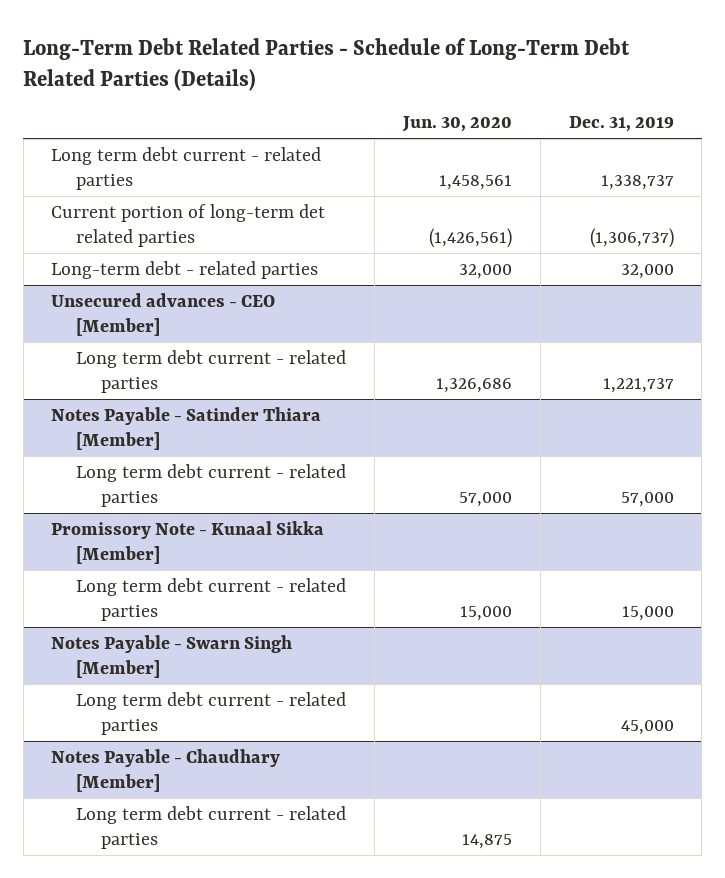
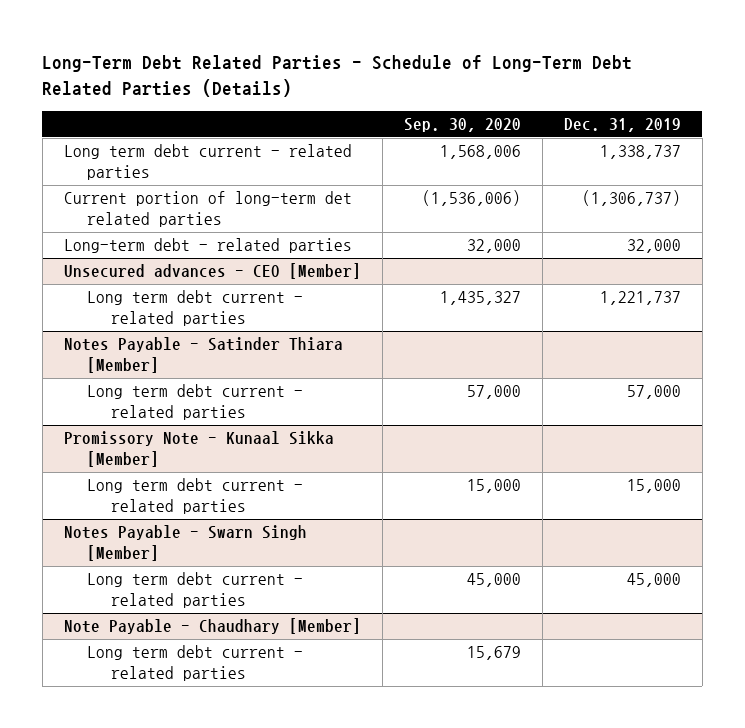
- | Jun. 30, 2020 | Dec. 31, 2019
+ | Sep. 30, 2020 | Dec. 31, 2019
- Notes Payable - Chaudhary [Member]
+ Note Payable - Chaudhary [Member]

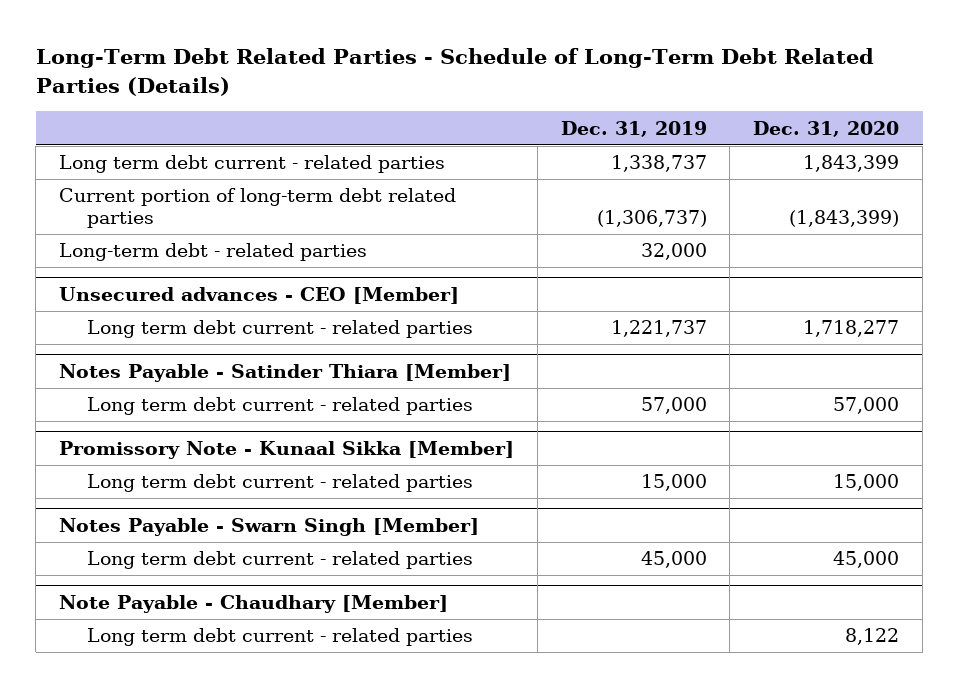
- | Sep. 30, 2020 | Dec. 31, 2019
+ | Dec. 31, 2019 | Dec. 31, 2020
- Current portion of long-term det related parties | (1,536,006) | (1,306,737)
+ Current portion of long-term debt related parties | (1,306,737) | (1,843,399)

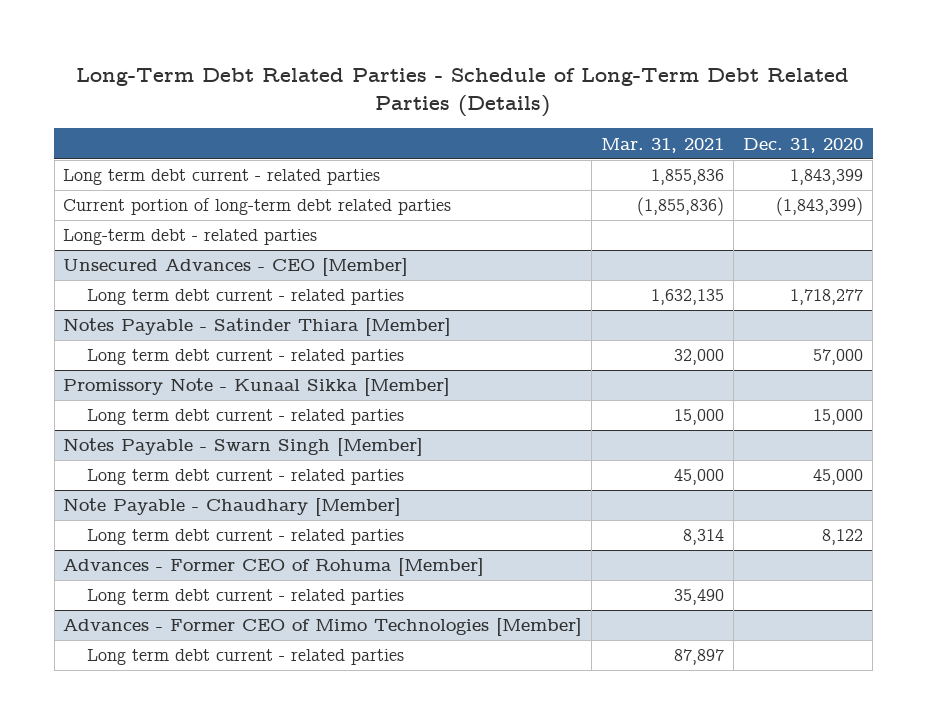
- | Dec. 31, 2019 | Dec. 31, 2020
+ | Mar. 31, 2021 | Dec. 31, 2020
- Unsecured advances - CEO [Member]
+ Unsecured Advances - CEO [Member]
+ Advances - Former CEO of Rohuma [Member]
+ Long term debt current - related parties | 35,490 |
+ Advances - Former CEO of Mimo Technologies [Member]
+ Long term debt current - related parties | 87,897 |

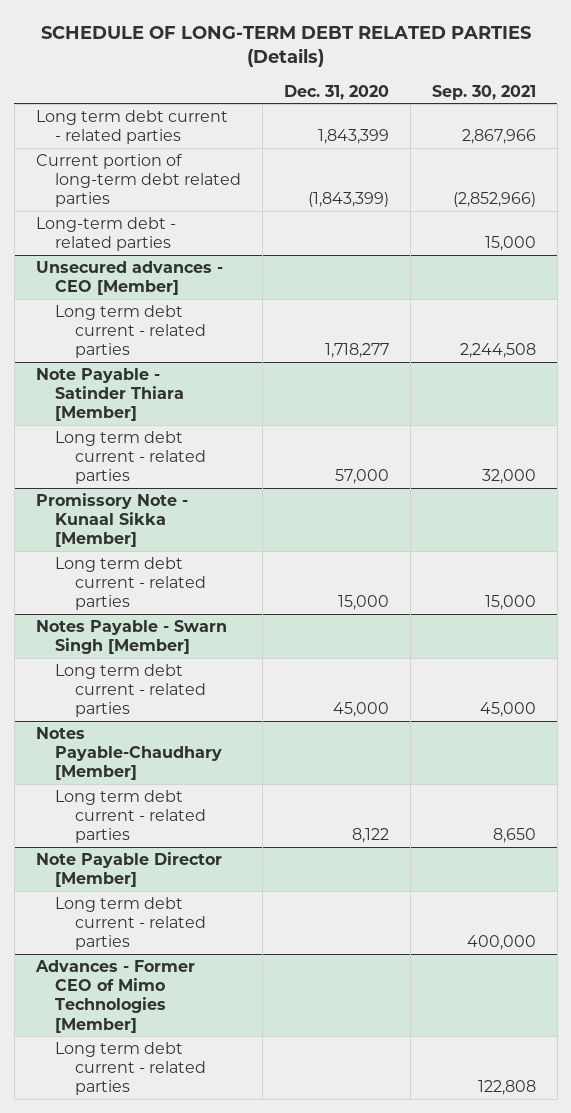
- Long-Term Debt Related Parties - Schedule of Long-Term Debt Related Parties (Details)
+ SCHEDULE OF LONG-TERM DEBT RELATED PARTIES (Details)
- | Mar. 31, 2021 | Dec. 31, 2020
+ | Dec. 31, 2020 | Sep. 30, 2021
- Unsecured Advances - CEO [Member]
+ Unsecured advances - CEO [Member]
- Notes Payable - Satinder Thiara [Member]
+ Note Payable - Satinder Thiara [Member]
- Note Payable - Chaudhary [Member]
+ Notes Payable-Chaudhary [Member]
- Advances - Former CEO of Rohuma [Member]
+ Note Payable Director [Member]

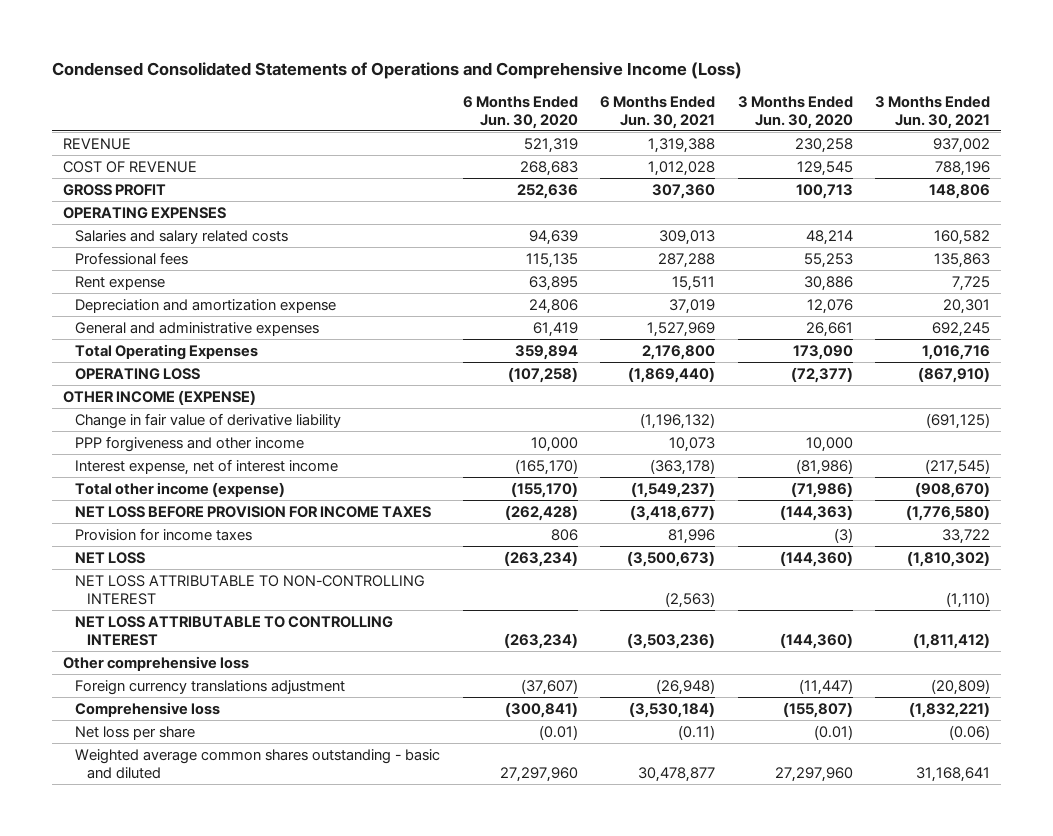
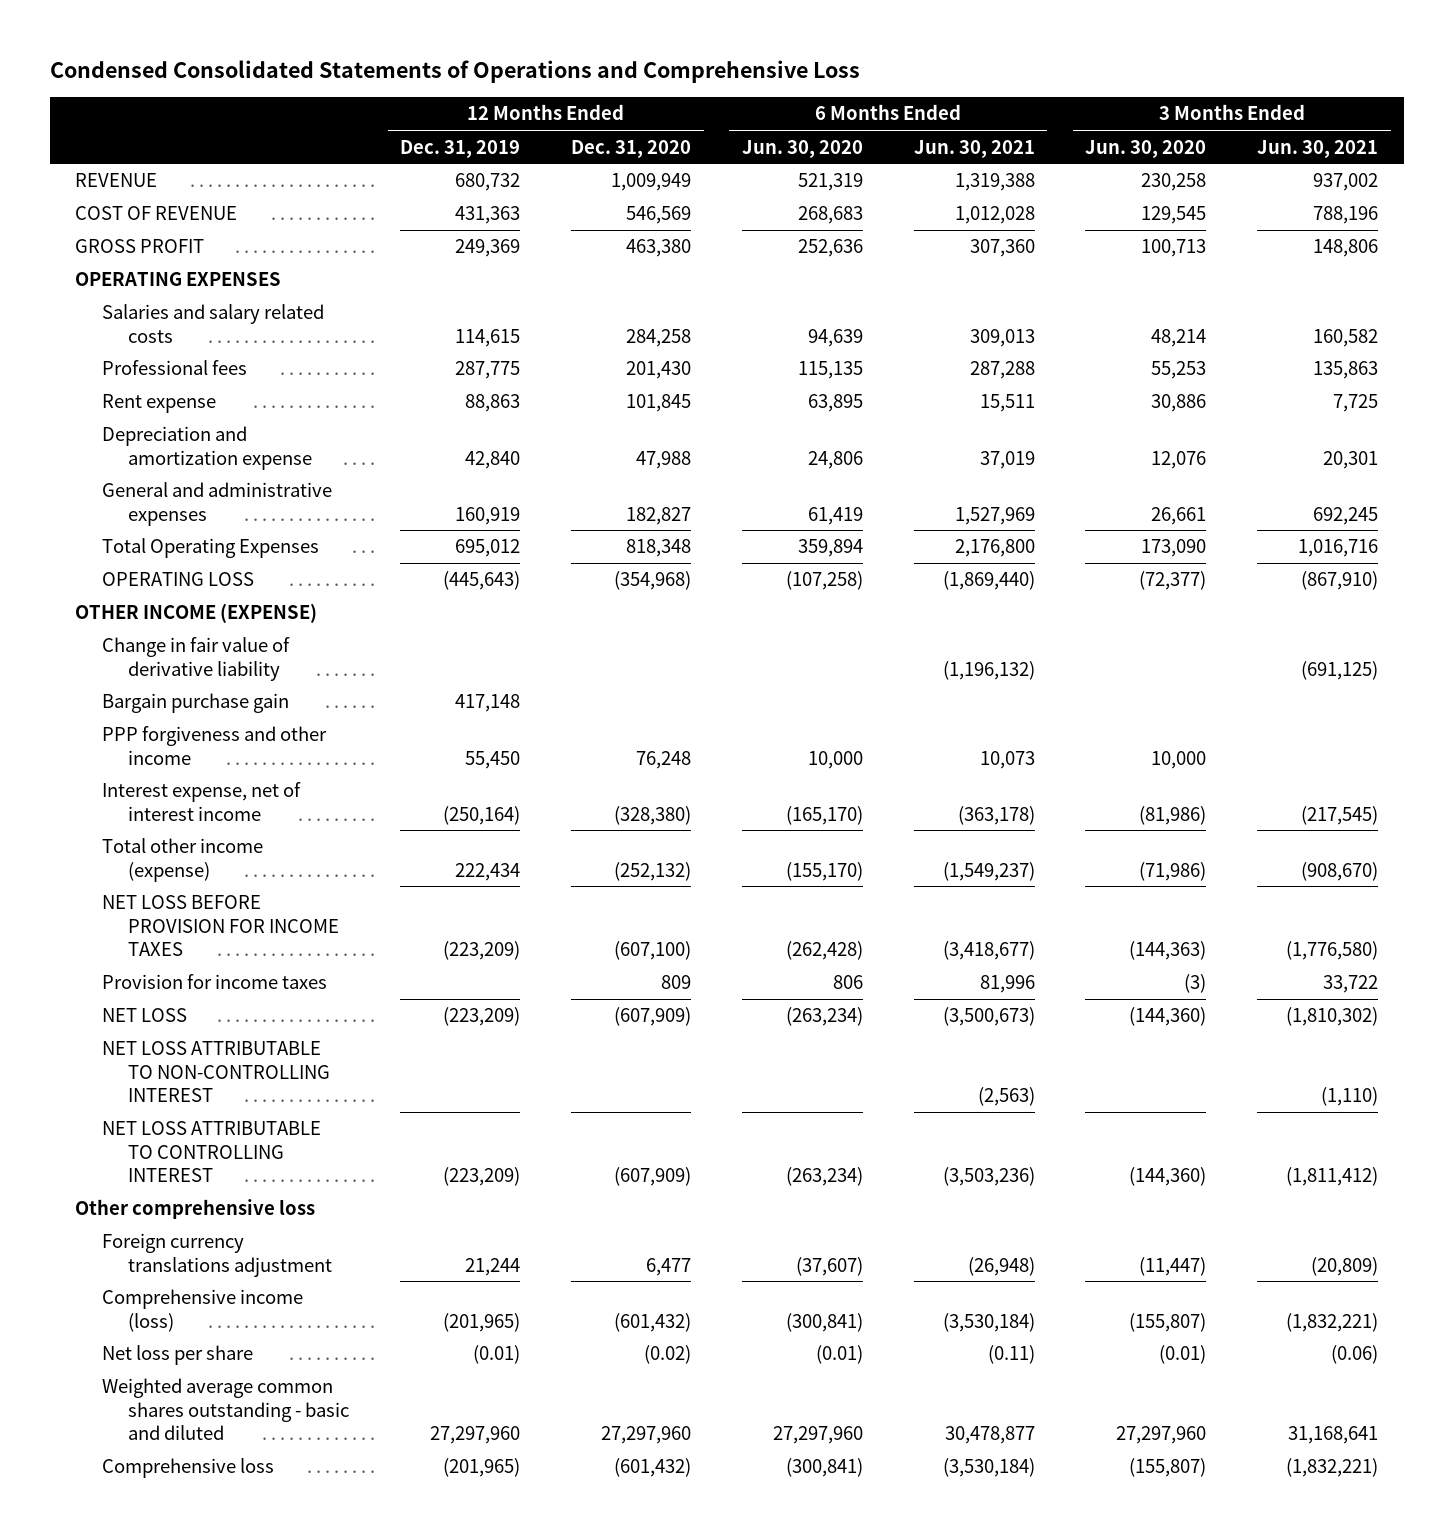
- Condensed Consolidated Statements of Operations and Comprehensive Income (Loss)
+ Condensed Consolidated Statements of Operations and Comprehensive Loss
- | 6 Months Ended Jun. 30, 2020 | 6 Months Ended Jun. 30, 2021 | 3 Months Ended Jun. 30, 2020 | 3 Months Ended Jun. 30, 2021
+ | 12 Months Ended Dec. 31, 2019 | 12 Months Ended Dec. 31, 2020 | 6 Months Ended Jun. 30, 2020 | 6 Months Ended Jun. 30, 2021 | 3 Months Ended Jun. 30, 2020 | 3 Months Ended Jun. 30, 2021
+ Bargain purchase gain | 417,148 | | | | |
+ Comprehensive income (loss) | (201,965) | (601,432) | (300,841) | (3,530,184) | (155,807) | (1,832,221)
moved down: Comprehensive loss | (201,965) | (601,432) | (300,841) | (3,530,184) | (155,807) | (1,832,221)

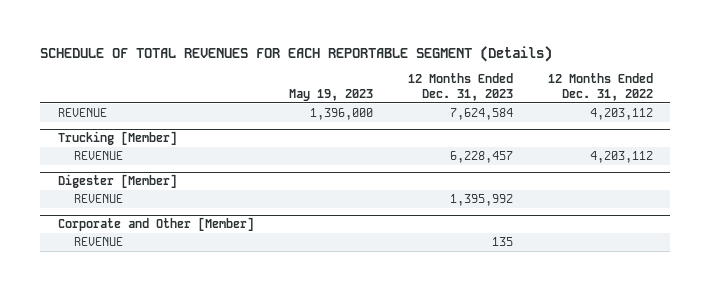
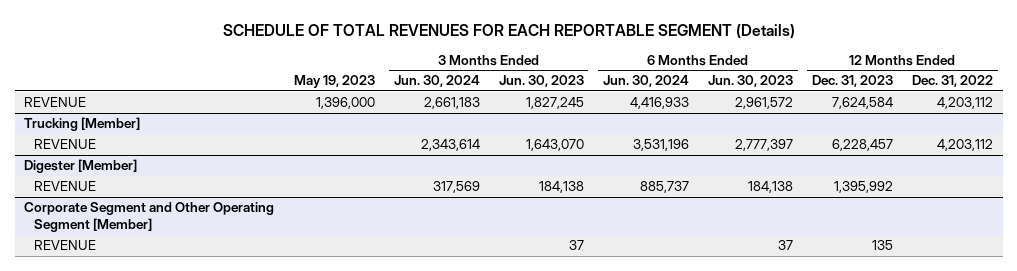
- | May 19, 2023 | 12 Months Ended Dec. 31, 2023 | 12 Months Ended Dec. 31, 2022
+ | May 19, 2023 | 3 Months Ended Jun. 30, 2024 | 3 Months Ended Jun. 30, 2023 | 6 Months Ended Jun. 30, 2024 | 6 Months Ended Jun. 30, 2023 | 12 Months Ended Dec. 31, 2023 | 12 Months Ended Dec. 31, 2022
- Corporate and Other [Member]
+ Corporate Segment and Other Operating Segment [Member]

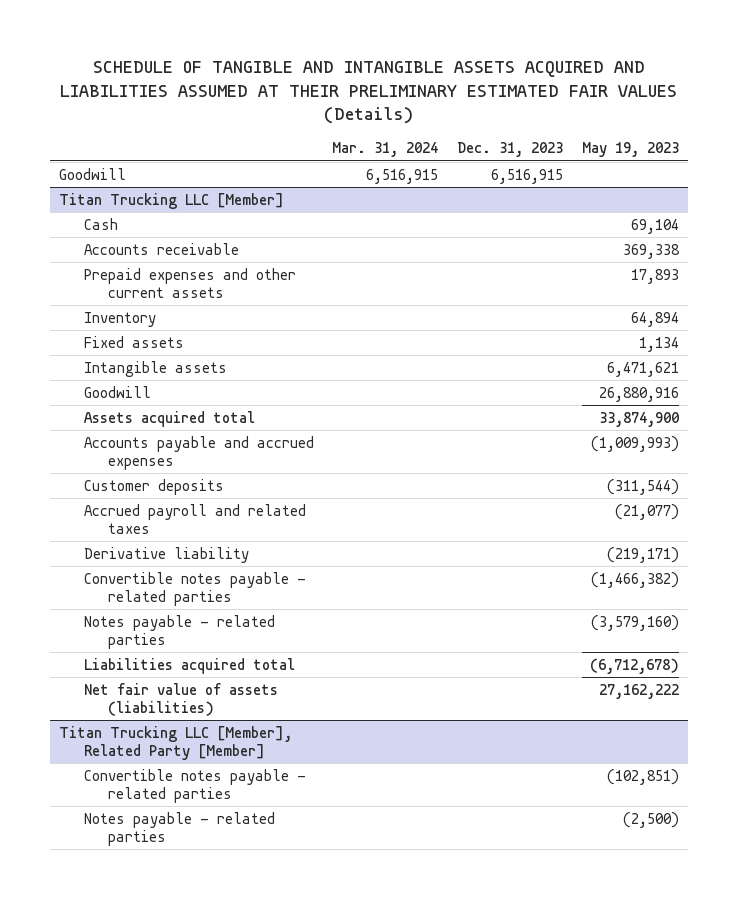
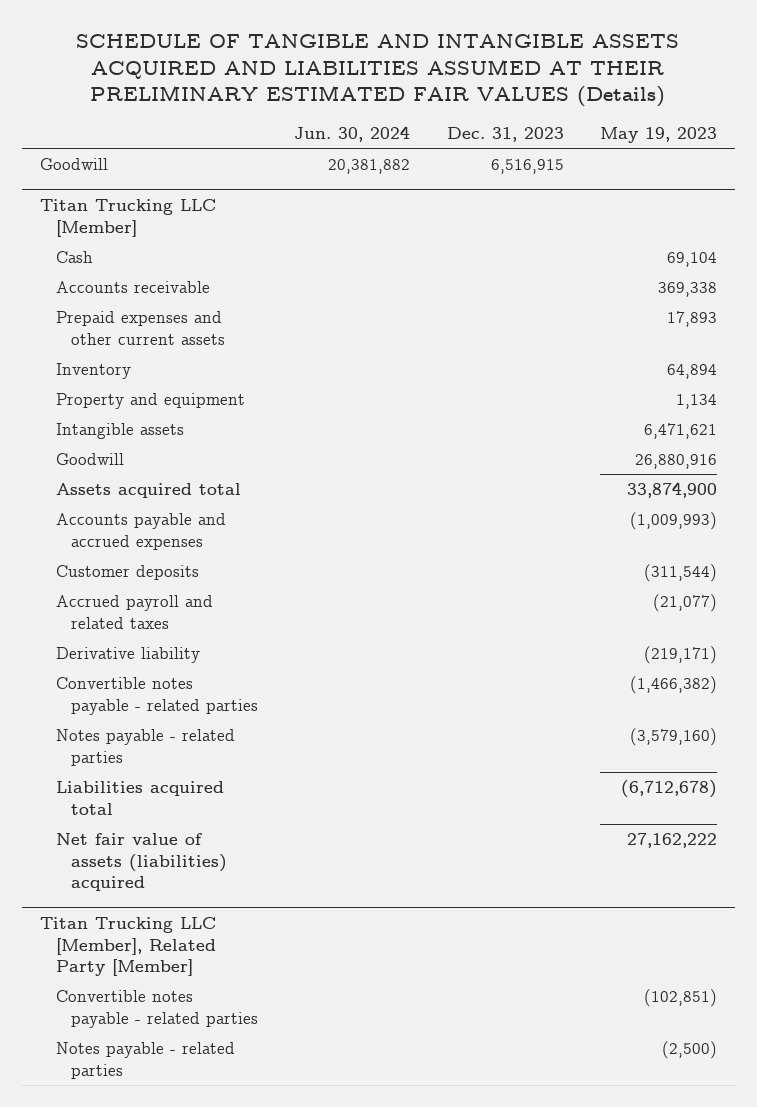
- | Mar. 31, 2024 | Dec. 31, 2023 | May 19, 2023
+ | Jun. 30, 2024 | Dec. 31, 2023 | May 19, 2023
@ Titan Trucking LLC [Member]
- Fixed assets | | | 1,134
+ Property and equipment | | | 1,134
- Net fair value of assets (liabilities) | | | 27,162,222
+ Net fair value of assets (liabilities) acquired | | | 27,162,222

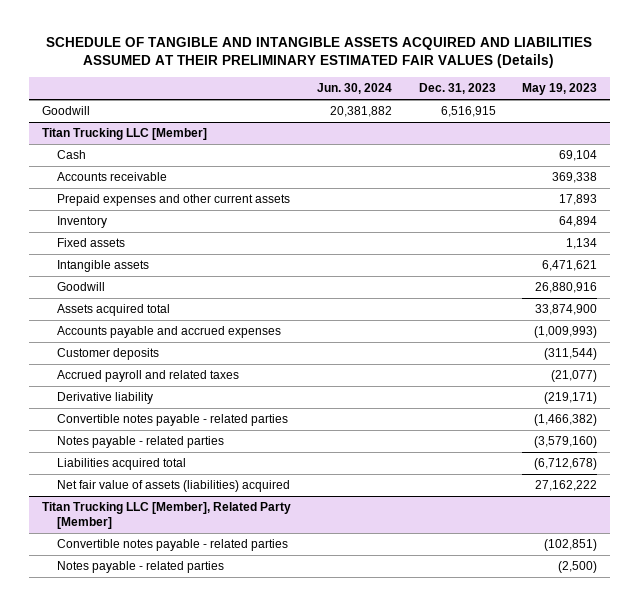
@ Titan Trucking LLC [Member]
- Property and equipment | | | 1,134
+ Fixed assets | | | 1,134

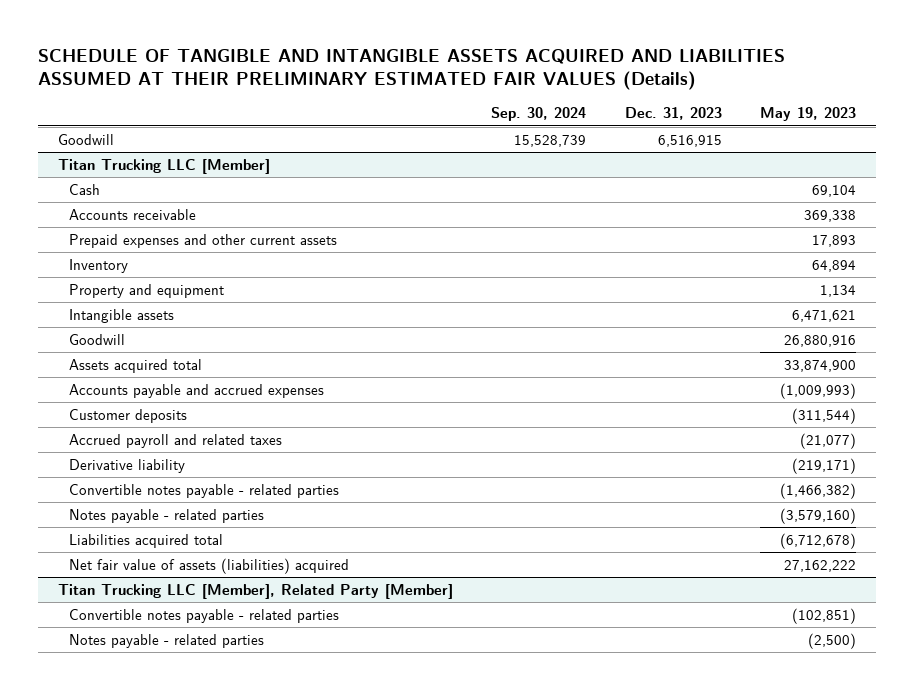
- | Jun. 30, 2024 | Dec. 31, 2023 | May 19, 2023
+ | Sep. 30, 2024 | Dec. 31, 2023 | May 19, 2023
@ Titan Trucking LLC [Member]
- Fixed assets | | | 1,134
+ Property and equipment | | | 1,134

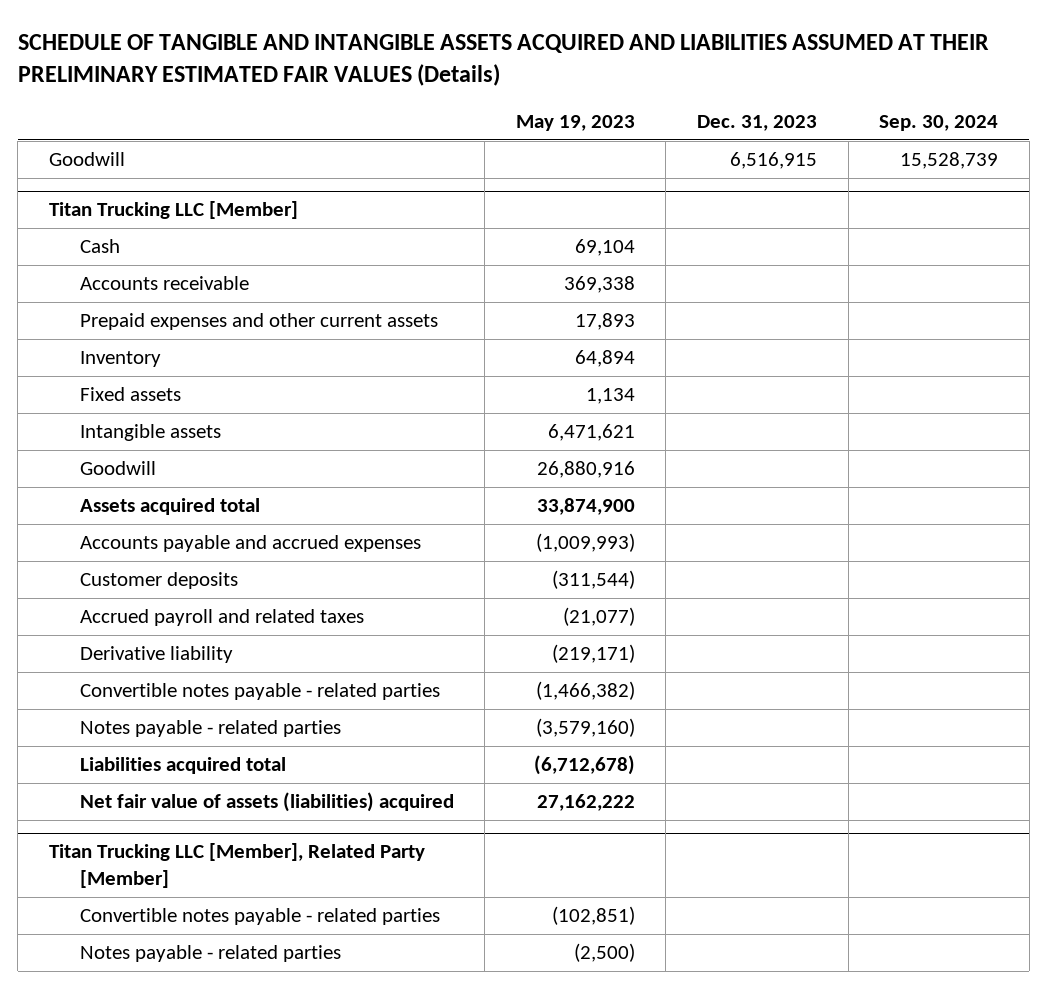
- | Sep. 30, 2024 | Dec. 31, 2023 | May 19, 2023
+ | May 19, 2023 | Dec. 31, 2023 | Sep. 30, 2024
@ Titan Trucking LLC [Member]
- Property and equipment | | | 1,134
+ Fixed assets | 1,134 | |

